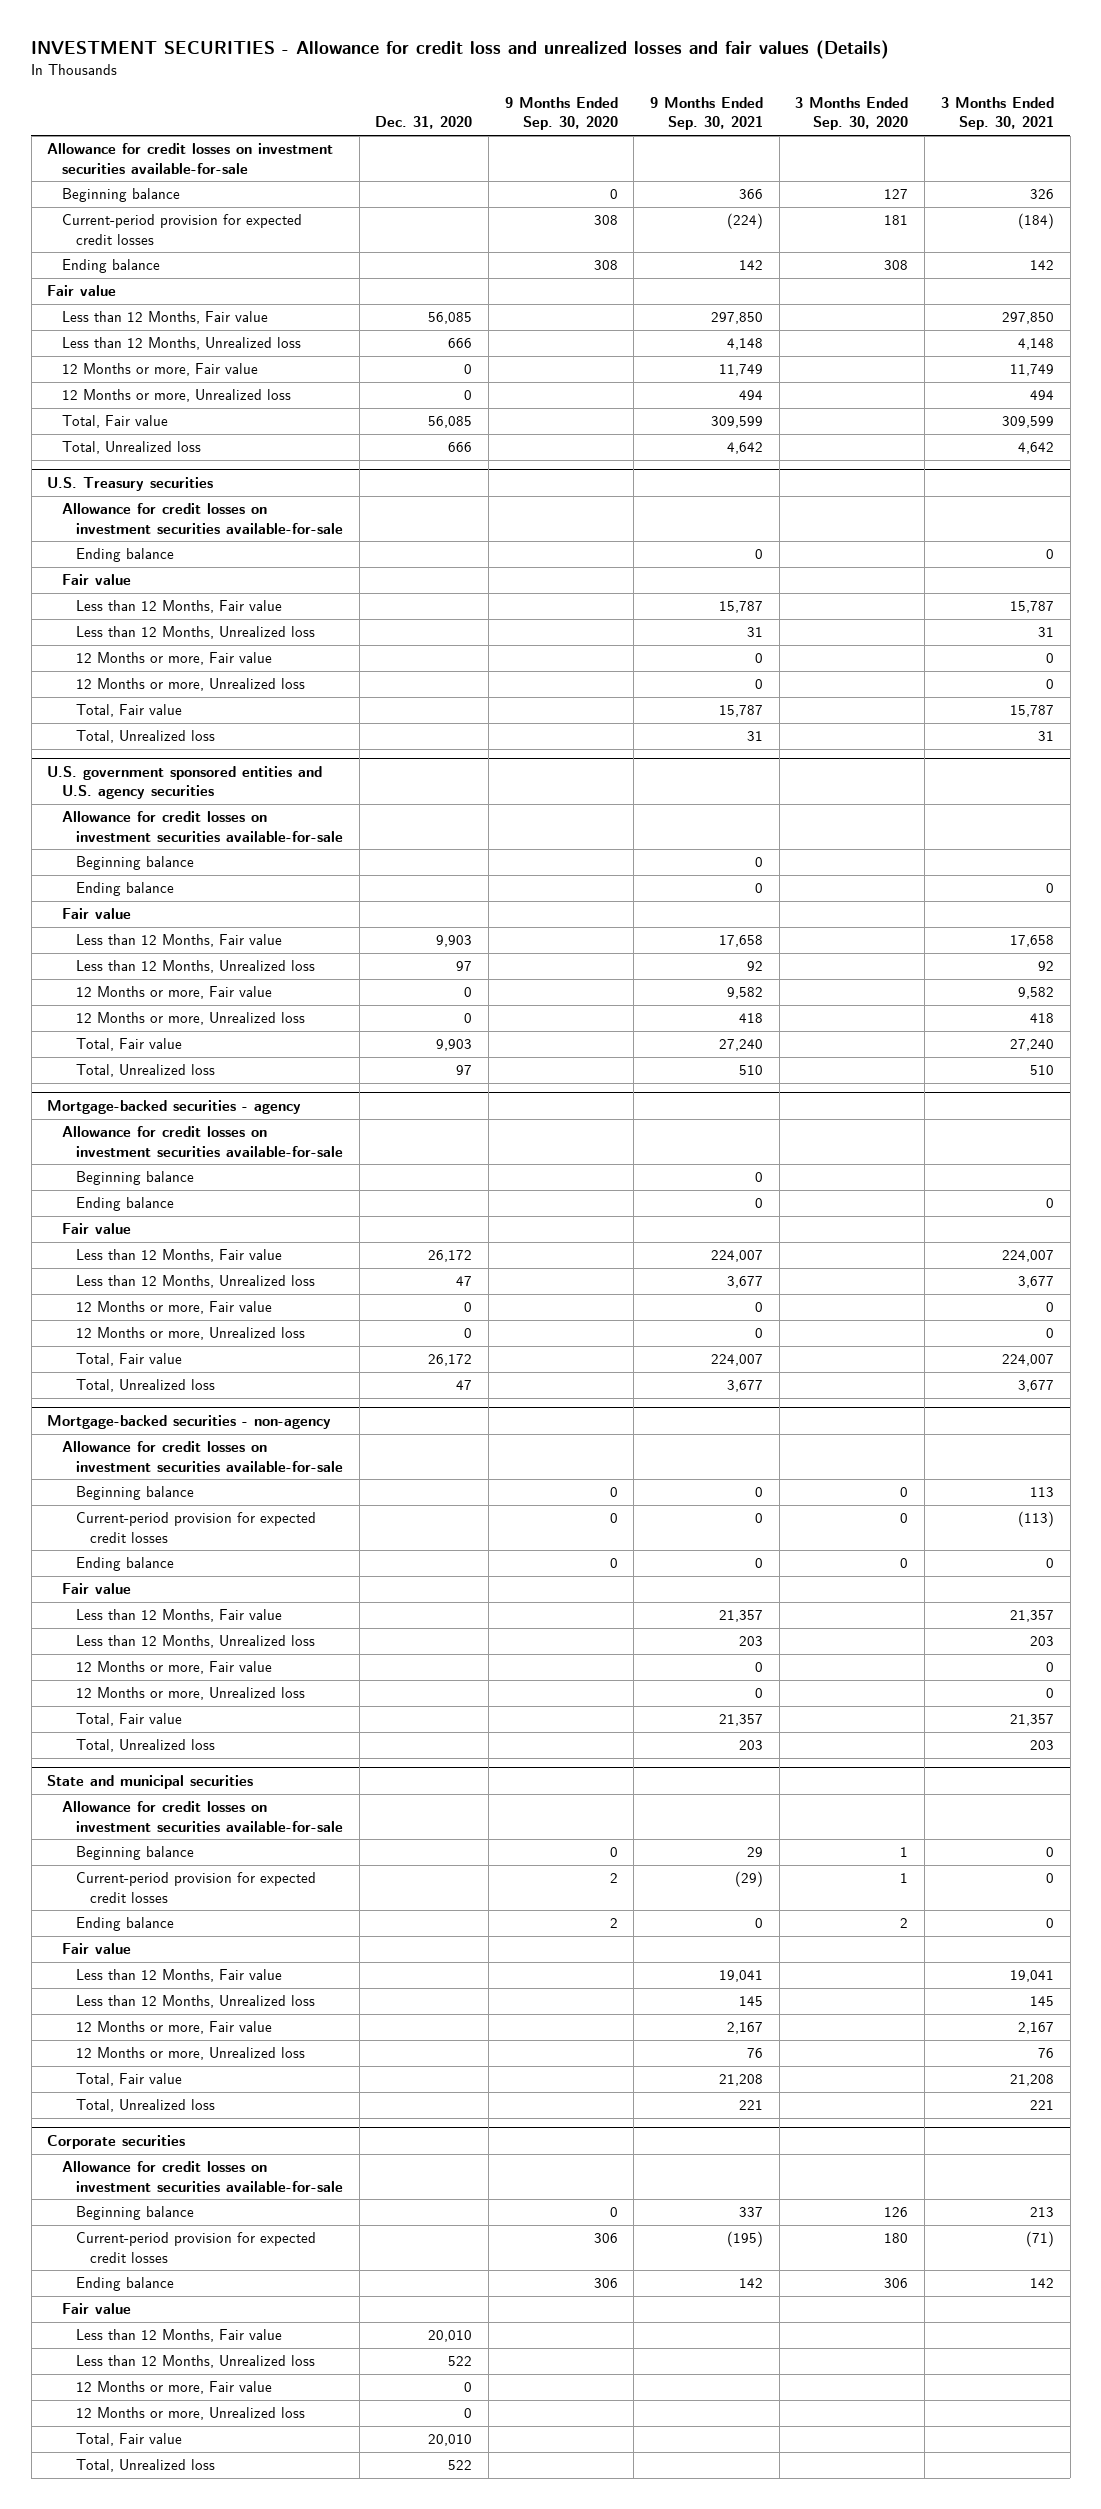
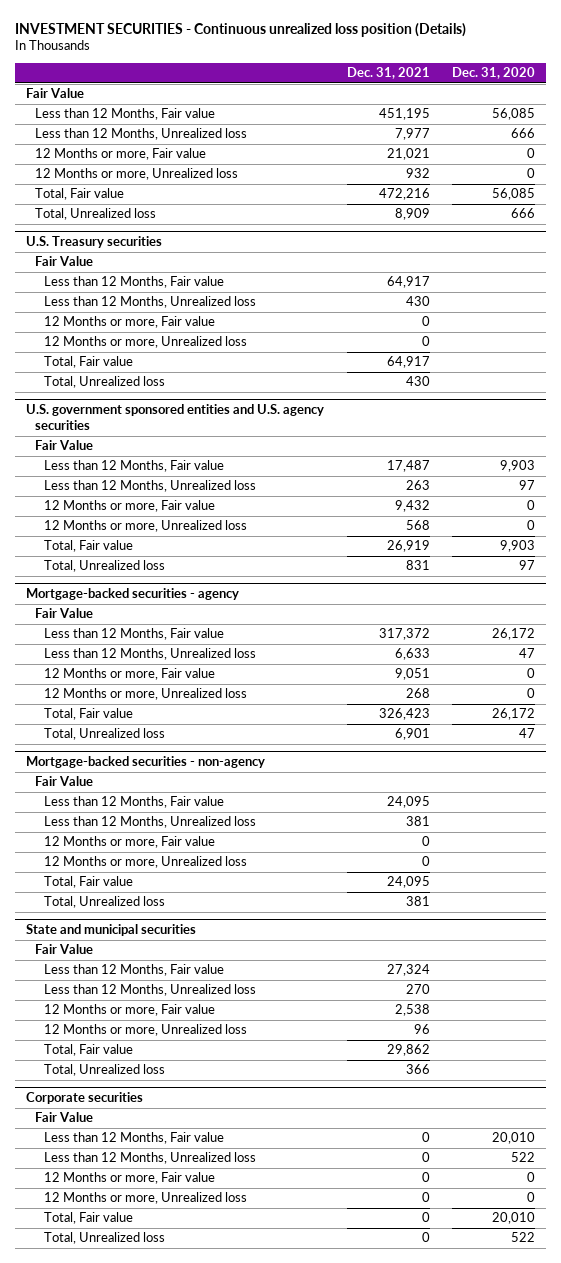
- INVESTMENT SECURITIES - Allowance for credit loss and unrealized losses and fair values (Details)
+ INVESTMENT SECURITIES - Continuous unrealized loss position (Details)
- | Dec. 31, 2020 | 9 Months Ended Sep. 30, 2020 | 9 Months Ended Sep. 30, 2021 | 3 Months Ended Sep. 30, 2020 | 3 Months Ended Sep. 30, 2021
+ | Dec. 31, 2021 | Dec. 31, 2020
- Allowance for credit losses on investment securities available-for-sale
- Beginning balance | | 0 | 366 | 127 | 326
- Current-period provision for expected credit losses | | 308 | (224) | 181 | (184)
- Ending balance | | 308 | 142 | 308 | 142
- Fair value
+ Fair Value
@ U.S. Treasury securities
- Allowance for credit losses on investment securities available-for-sale
- Ending balance | | | 0 | | 0
- Fair value
+ Fair Value
@ U.S. government sponsored entities and U.S. agency securities
- Allowance for credit losses on investment securities available-for-sale
- Beginning balance | | | 0 | |
- Ending balance | | | 0 | | 0
- Fair value
+ Fair Value
@ Mortgage-backed securities - agency
- Allowance for credit losses on investment securities available-for-sale
- Beginning balance | | | 0 | |
- Ending balance | | | 0 | | 0
- Fair value
+ Fair Value
@ Mortgage-backed securities - non-agency
- Allowance for credit losses on investment securities available-for-sale
- Beginning balance | | 0 | 0 | 0 | 113
- Current-period provision for expected credit losses | | 0 | 0 | 0 | (113)
- Ending balance | | 0 | 0 | 0 | 0
- Fair value
+ Fair Value
@ State and municipal securities
- Allowance for credit losses on investment securities available-for-sale
- Beginning balance | | 0 | 29 | 1 | 0
- Current-period provision for expected credit losses | | 2 | (29) | 1 | 0
- Ending balance | | 2 | 0 | 2 | 0
- Fair value
+ Fair Value
@ Corporate securities
- Allowance for credit losses on investment securities available-for-sale
- Beginning balance | | 0 | 337 | 126 | 213
- Current-period provision for expected credit losses | | 306 | (195) | 180 | (71)
- Ending balance | | 306 | 142 | 306 | 142
- Fair value
+ Fair Value

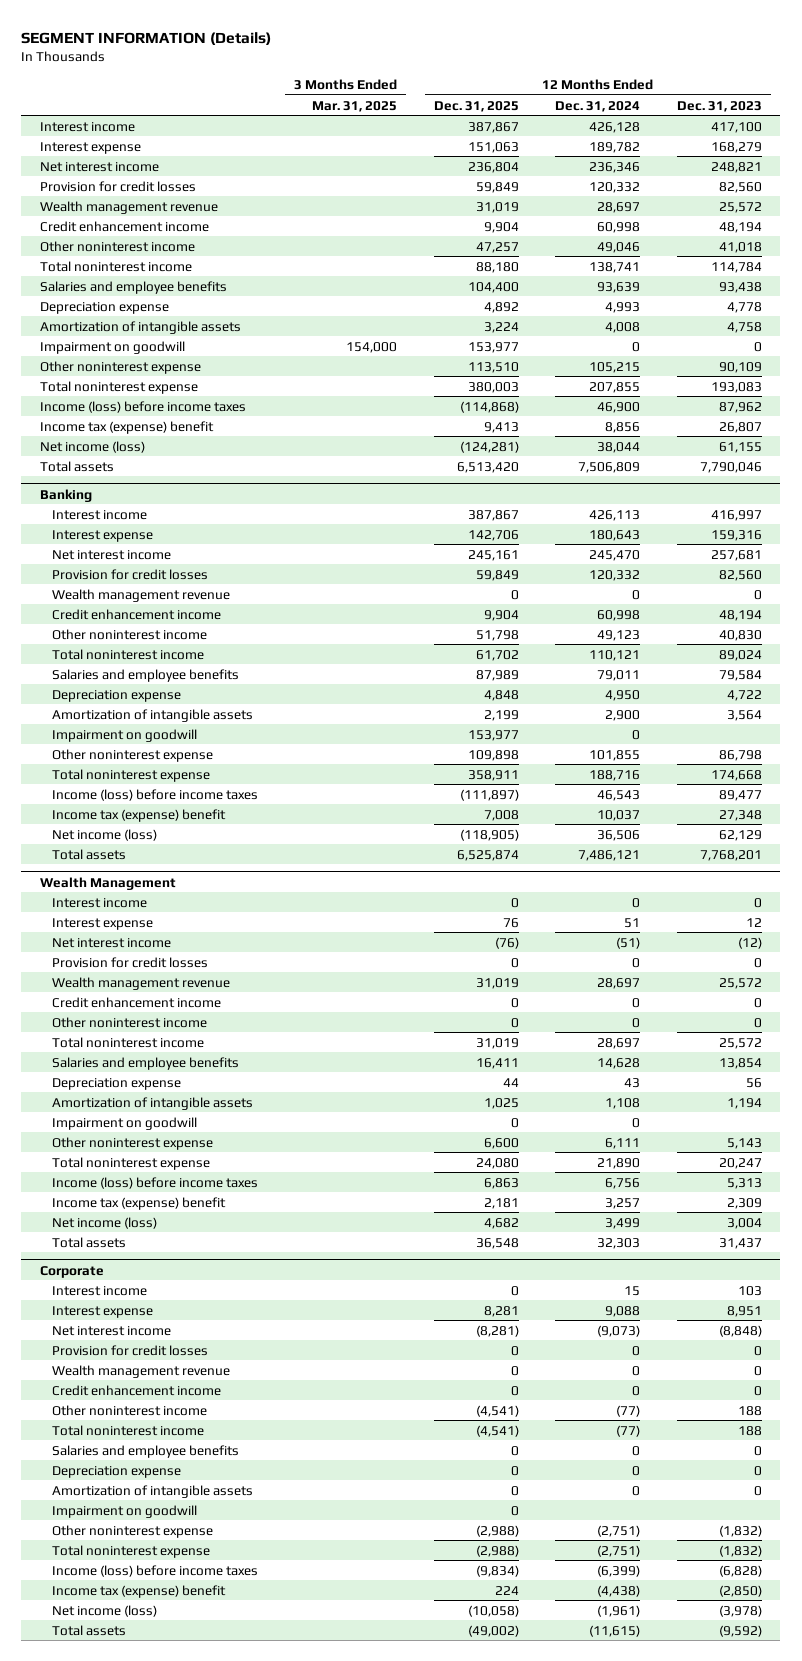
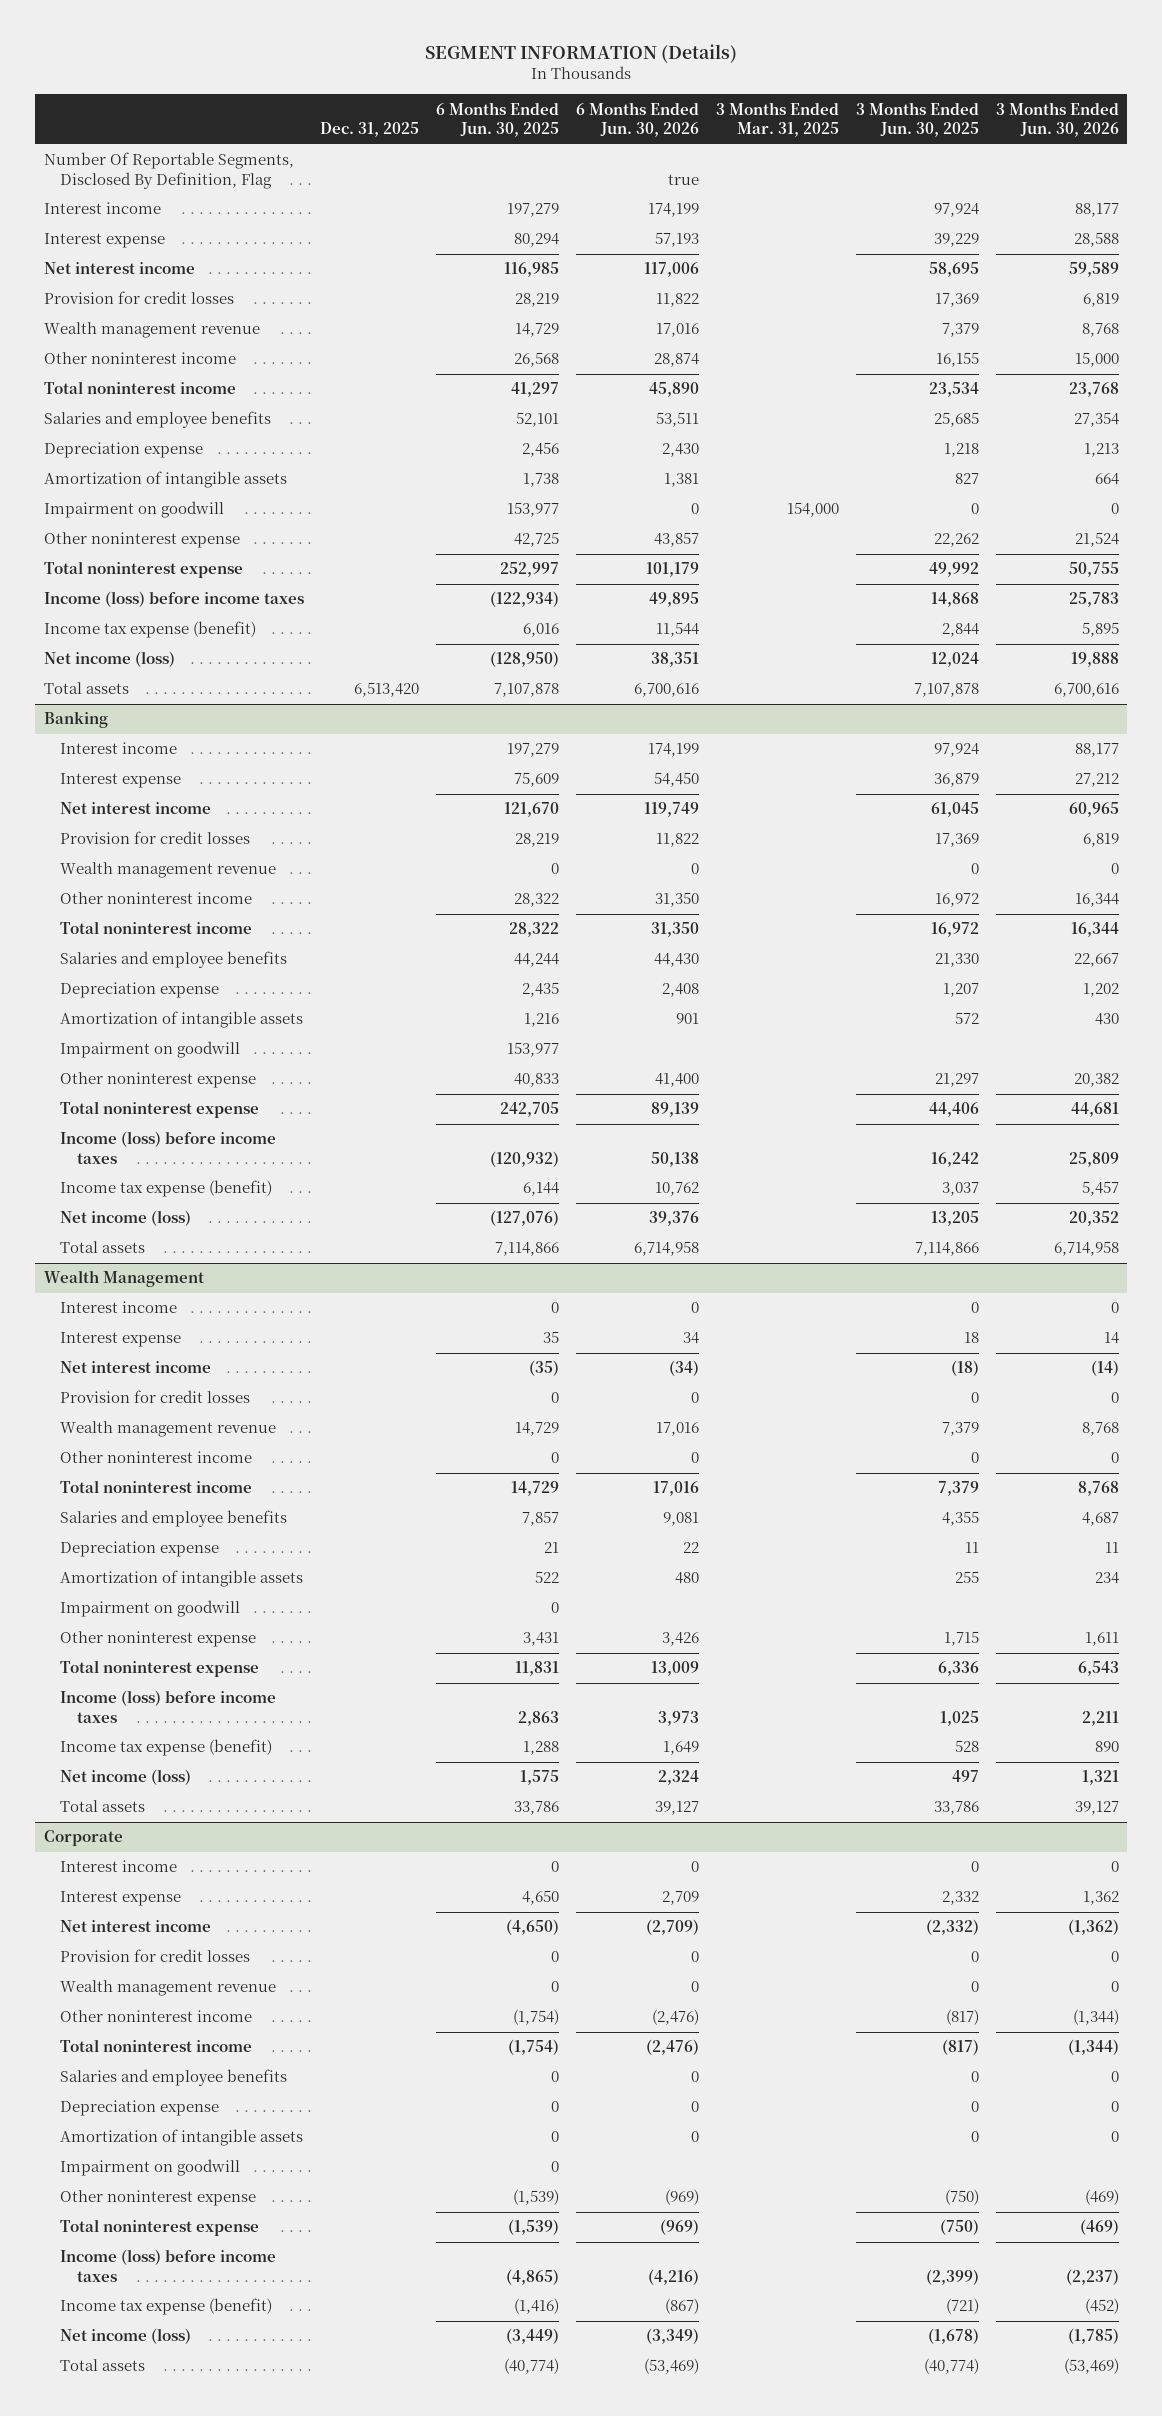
- | 3 Months Ended Mar. 31, 2025 | 12 Months Ended Dec. 31, 2025 | 12 Months Ended Dec. 31, 2024 | 12 Months Ended Dec. 31, 2023
+ | Dec. 31, 2025 | 6 Months Ended Jun. 30, 2025 | 6 Months Ended Jun. 30, 2026 | 3 Months Ended Mar. 31, 2025 | 3 Months Ended Jun. 30, 2025 | 3 Months Ended Jun. 30, 2026
+ Number Of Reportable Segments, Disclosed By Definition, Flag | | | true | | |
- Credit enhancement income | | 9,904 | 60,998 | 48,194
- Income tax (expense) benefit | | 9,413 | 8,856 | 26,807
+ Income tax expense (benefit) | | 6,016 | 11,544 | | 2,844 | 5,895
@ Banking
- Credit enhancement income | | 9,904 | 60,998 | 48,194
- Income tax (expense) benefit | | 7,008 | 10,037 | 27,348
+ Income tax expense (benefit) | | 6,144 | 10,762 | | 3,037 | 5,457
@ Wealth Management
- Credit enhancement income | | 0 | 0 | 0
- Income tax (expense) benefit | | 2,181 | 3,257 | 2,309
+ Income tax expense (benefit) | | 1,288 | 1,649 | | 528 | 890
@ Corporate
- Credit enhancement income | | 0 | 0 | 0
- Income tax (expense) benefit | | 224 | (4,438) | (2,850)
+ Income tax expense (benefit) | | (1,416) | (867) | | (721) | (452)

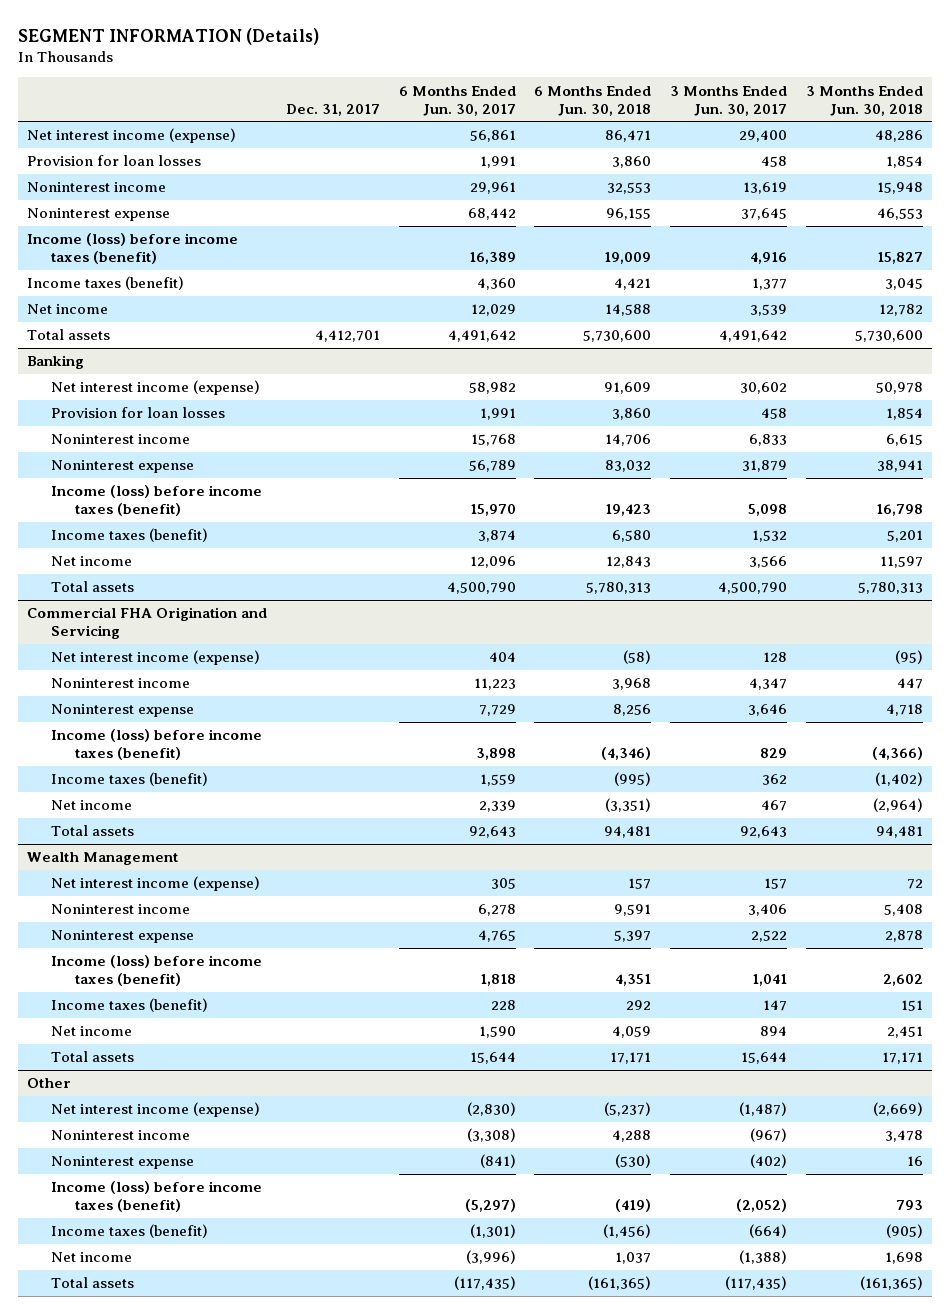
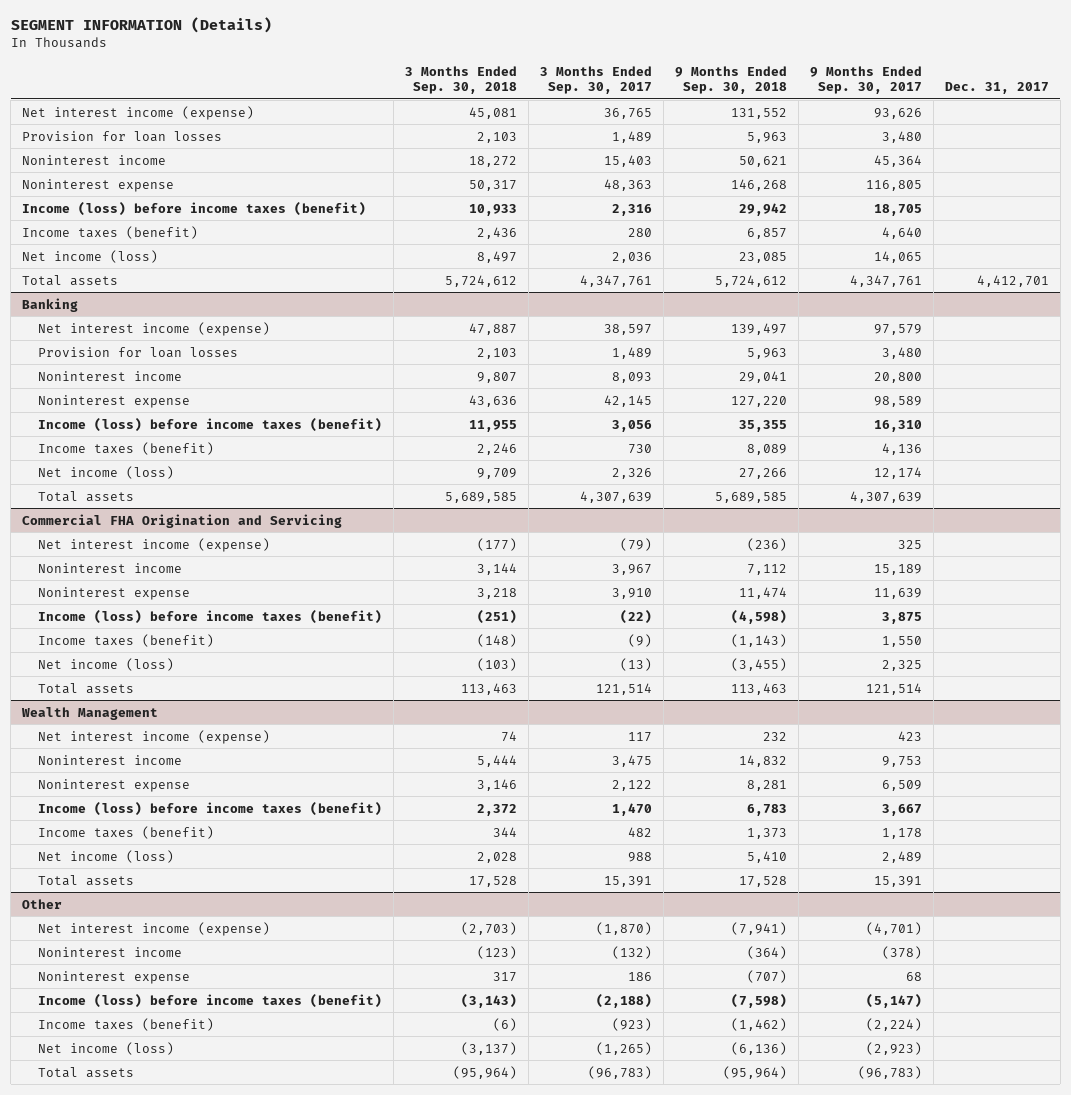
- | Dec. 31, 2017 | 6 Months Ended Jun. 30, 2017 | 6 Months Ended Jun. 30, 2018 | 3 Months Ended Jun. 30, 2017 | 3 Months Ended Jun. 30, 2018
+ | 3 Months Ended Sep. 30, 2018 | 3 Months Ended Sep. 30, 2017 | 9 Months Ended Sep. 30, 2018 | 9 Months Ended Sep. 30, 2017 | Dec. 31, 2017
- Net income | | 12,029 | 14,588 | 3,539 | 12,782
+ Net income (loss) | 8,497 | 2,036 | 23,085 | 14,065 |
@ Banking
- Net income | | 12,096 | 12,843 | 3,566 | 11,597
+ Net income (loss) | 9,709 | 2,326 | 27,266 | 12,174 |
@ Commercial FHA Origination and Servicing
- Net income | | 2,339 | (3,351) | 467 | (2,964)
+ Net income (loss) | (103) | (13) | (3,455) | 2,325 |
@ Wealth Management
- Net income | | 1,590 | 4,059 | 894 | 2,451
+ Net income (loss) | 2,028 | 988 | 5,410 | 2,489 |
@ Other
- Net income | | (3,996) | 1,037 | (1,388) | 1,698
+ Net income (loss) | (3,137) | (1,265) | (6,136) | (2,923) |

